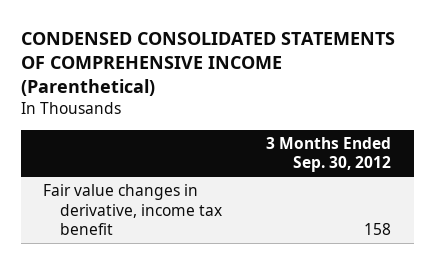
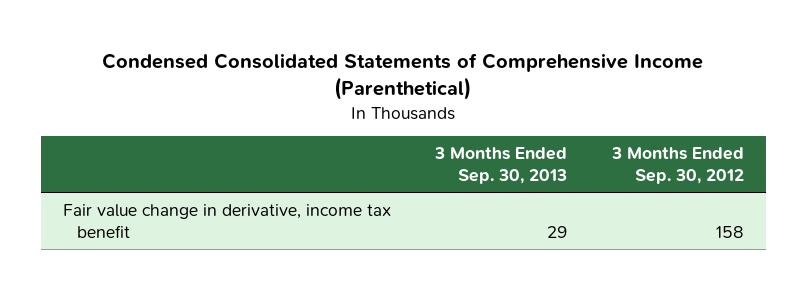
- CONDENSED CONSOLIDATED STATEMENTS OF COMPREHENSIVE INCOME (Parenthetical)
+ Condensed Consolidated Statements of Comprehensive Income (Parenthetical)
- | 3 Months Ended Sep. 30, 2012
+ | 3 Months Ended Sep. 30, 2013 | 3 Months Ended Sep. 30, 2012
- Fair value changes in derivative, income tax benefit | 158
+ Fair value change in derivative, income tax benefit | 29 | 158

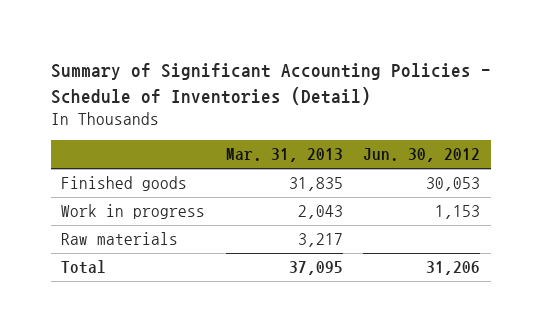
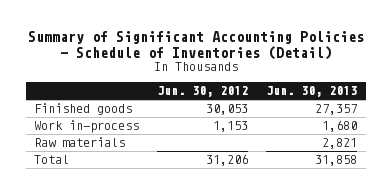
- | Mar. 31, 2013 | Jun. 30, 2012
+ | Jun. 30, 2012 | Jun. 30, 2013
- Work in progress | 2,043 | 1,153
+ Work in-process | 1,153 | 1,680

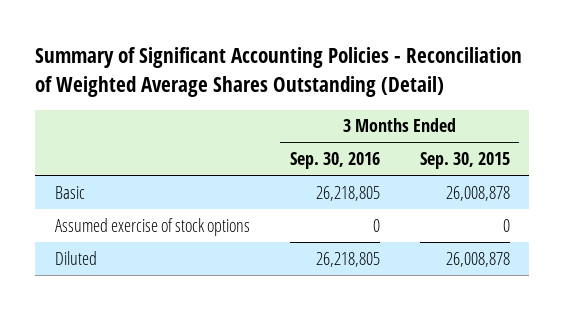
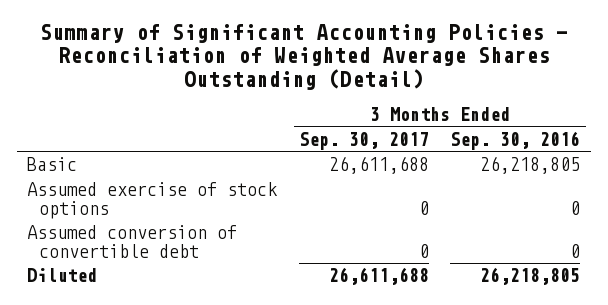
- | 3 Months Ended Sep. 30, 2016 | 3 Months Ended Sep. 30, 2015
+ | 3 Months Ended Sep. 30, 2017 | 3 Months Ended Sep. 30, 2016
+ Assumed conversion of convertible debt | 0 | 0

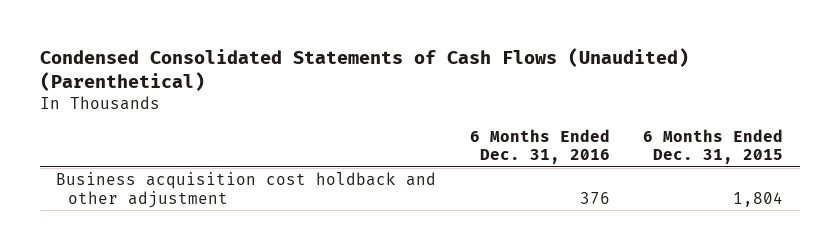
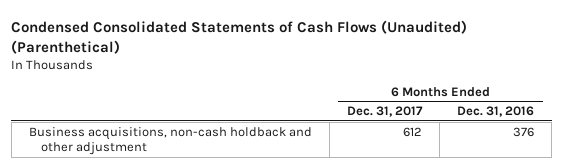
- | 6 Months Ended Dec. 31, 2016 | 6 Months Ended Dec. 31, 2015
+ | 6 Months Ended Dec. 31, 2017 | 6 Months Ended Dec. 31, 2016
- Business acquisition cost holdback and other adjustment | 376 | 1,804
+ Business acquisitions, non-cash holdback and other adjustment | 612 | 376

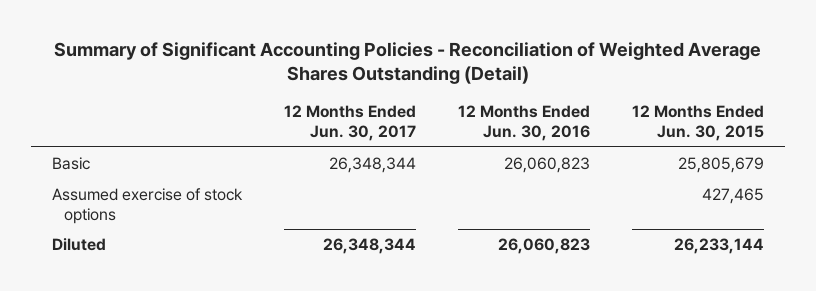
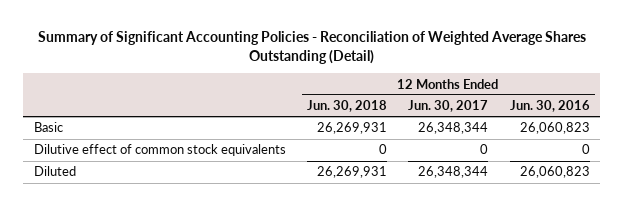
- | 12 Months Ended Jun. 30, 2017 | 12 Months Ended Jun. 30, 2016 | 12 Months Ended Jun. 30, 2015
+ | 12 Months Ended Jun. 30, 2018 | 12 Months Ended Jun. 30, 2017 | 12 Months Ended Jun. 30, 2016
- Assumed exercise of stock options | | | 427,465
+ Dilutive effect of common stock equivalents | 0 | 0 | 0

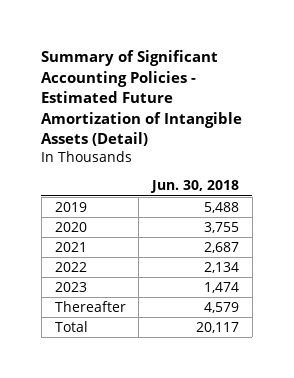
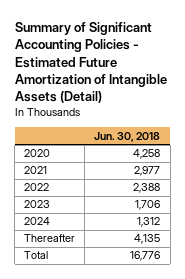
- 2019 | 5,488
- 2020 | 3,755
- 2021 | 2,687
- 2022 | 2,134
- 2023 | 1,474
- Thereafter | 4,579
- Total | 20,117
+ 2020 | 4,258
+ 2021 | 2,977
+ 2022 | 2,388
+ 2023 | 1,706
+ 2024 | 1,312
+ Thereafter | 4,135
+ Total | 16,776

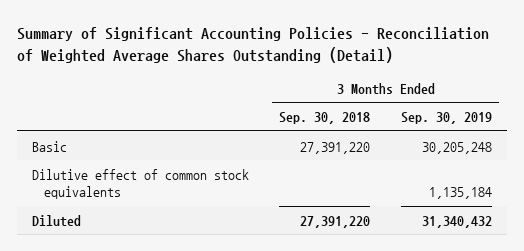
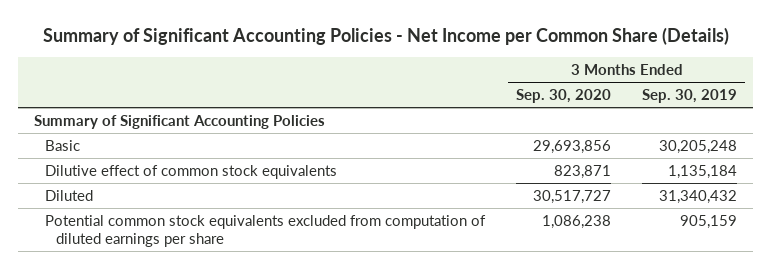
- Summary of Significant Accounting Policies - Reconciliation of Weighted Average Shares Outstanding (Detail)
+ Summary of Significant Accounting Policies - Net Income per Common Share (Details)
- | 3 Months Ended Sep. 30, 2018 | 3 Months Ended Sep. 30, 2019
+ | 3 Months Ended Sep. 30, 2020 | 3 Months Ended Sep. 30, 2019
+ Summary of Significant Accounting Policies
+ Potential common stock equivalents excluded from computation of diluted earnings per share | 1,086,238 | 905,159

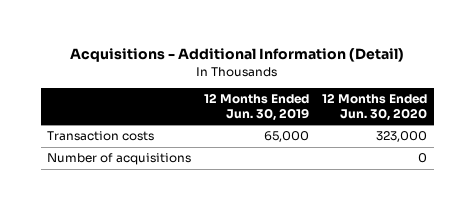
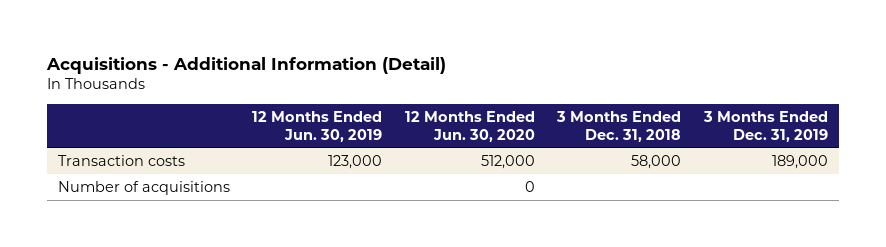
- | 12 Months Ended Jun. 30, 2019 | 12 Months Ended Jun. 30, 2020
+ | 12 Months Ended Jun. 30, 2019 | 12 Months Ended Jun. 30, 2020 | 3 Months Ended Dec. 31, 2018 | 3 Months Ended Dec. 31, 2019
- Transaction costs | 65,000 | 323,000
+ Transaction costs | 123,000 | 512,000 | 58,000 | 189,000

